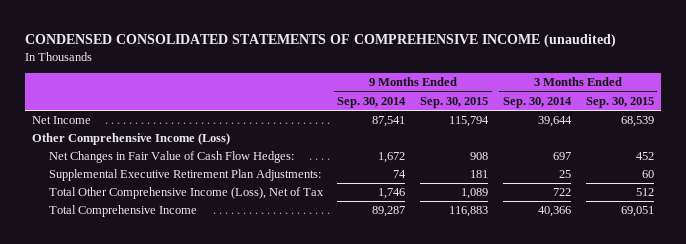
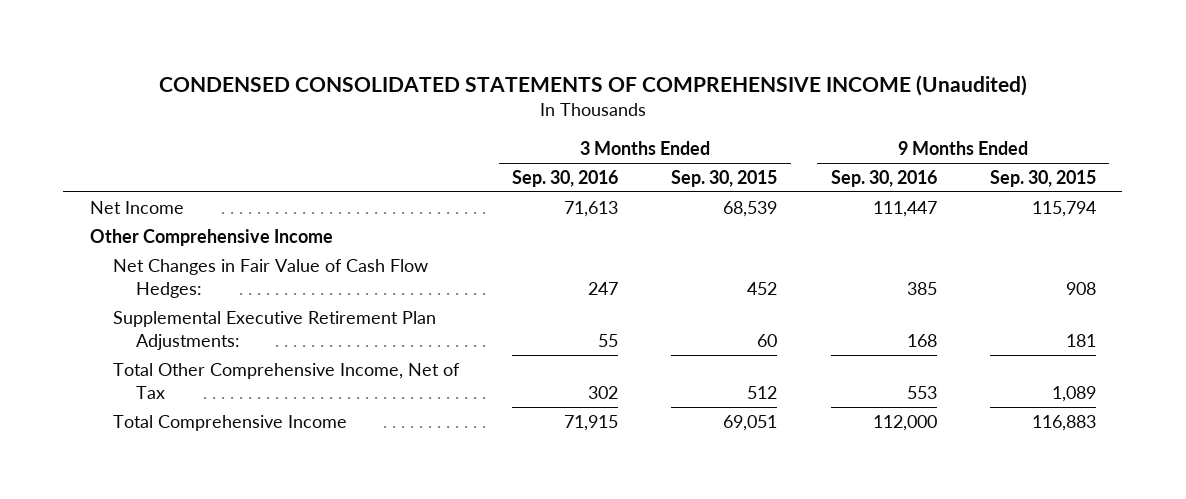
- CONDENSED CONSOLIDATED STATEMENTS OF COMPREHENSIVE INCOME (unaudited)
+ CONDENSED CONSOLIDATED STATEMENTS OF COMPREHENSIVE INCOME (Unaudited)
- | 9 Months Ended Sep. 30, 2014 | 9 Months Ended Sep. 30, 2015 | 3 Months Ended Sep. 30, 2014 | 3 Months Ended Sep. 30, 2015
+ | 3 Months Ended Sep. 30, 2016 | 3 Months Ended Sep. 30, 2015 | 9 Months Ended Sep. 30, 2016 | 9 Months Ended Sep. 30, 2015
- Other Comprehensive Income (Loss)
+ Other Comprehensive Income
- Total Other Comprehensive Income (Loss), Net of Tax | 1,746 | 1,089 | 722 | 512
+ Total Other Comprehensive Income, Net of Tax | 302 | 512 | 553 | 1,089

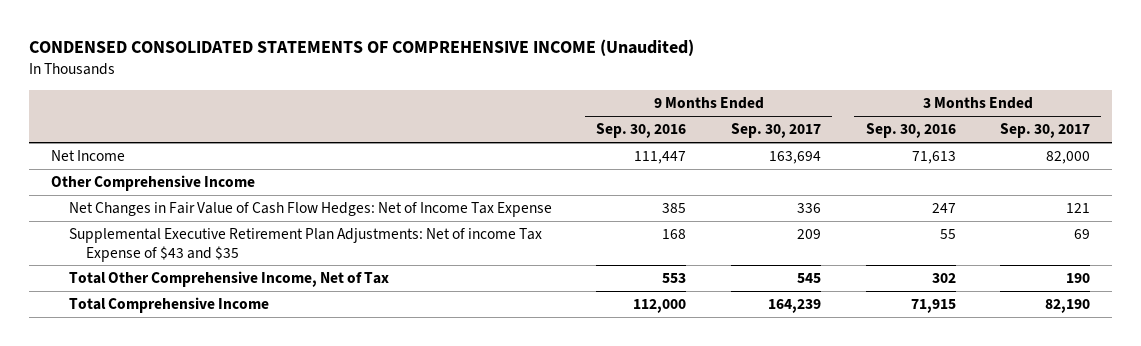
- | 3 Months Ended Sep. 30, 2016 | 3 Months Ended Sep. 30, 2015 | 9 Months Ended Sep. 30, 2016 | 9 Months Ended Sep. 30, 2015
+ | 9 Months Ended Sep. 30, 2016 | 9 Months Ended Sep. 30, 2017 | 3 Months Ended Sep. 30, 2016 | 3 Months Ended Sep. 30, 2017
- Net Changes in Fair Value of Cash Flow Hedges: | 247 | 452 | 385 | 908
- Supplemental Executive Retirement Plan Adjustments: | 55 | 60 | 168 | 181
+ Net Changes in Fair Value of Cash Flow Hedges: Net of Income Tax Expense | 385 | 336 | 247 | 121
+ Supplemental Executive Retirement Plan Adjustments: Net of income Tax Expense of $43 and $35 | 168 | 209 | 55 | 69

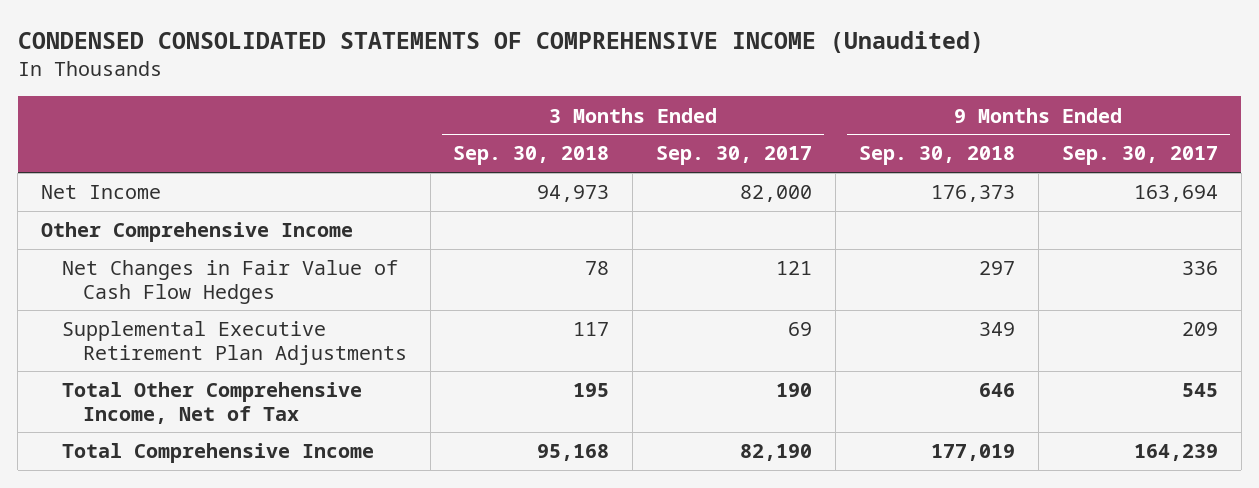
- | 9 Months Ended Sep. 30, 2016 | 9 Months Ended Sep. 30, 2017 | 3 Months Ended Sep. 30, 2016 | 3 Months Ended Sep. 30, 2017
+ | 3 Months Ended Sep. 30, 2018 | 3 Months Ended Sep. 30, 2017 | 9 Months Ended Sep. 30, 2018 | 9 Months Ended Sep. 30, 2017
- Net Changes in Fair Value of Cash Flow Hedges: Net of Income Tax Expense | 385 | 336 | 247 | 121
- Supplemental Executive Retirement Plan Adjustments: Net of income Tax Expense of $43 and $35 | 168 | 209 | 55 | 69
+ Net Changes in Fair Value of Cash Flow Hedges | 78 | 121 | 297 | 336
+ Supplemental Executive Retirement Plan Adjustments | 117 | 69 | 349 | 209

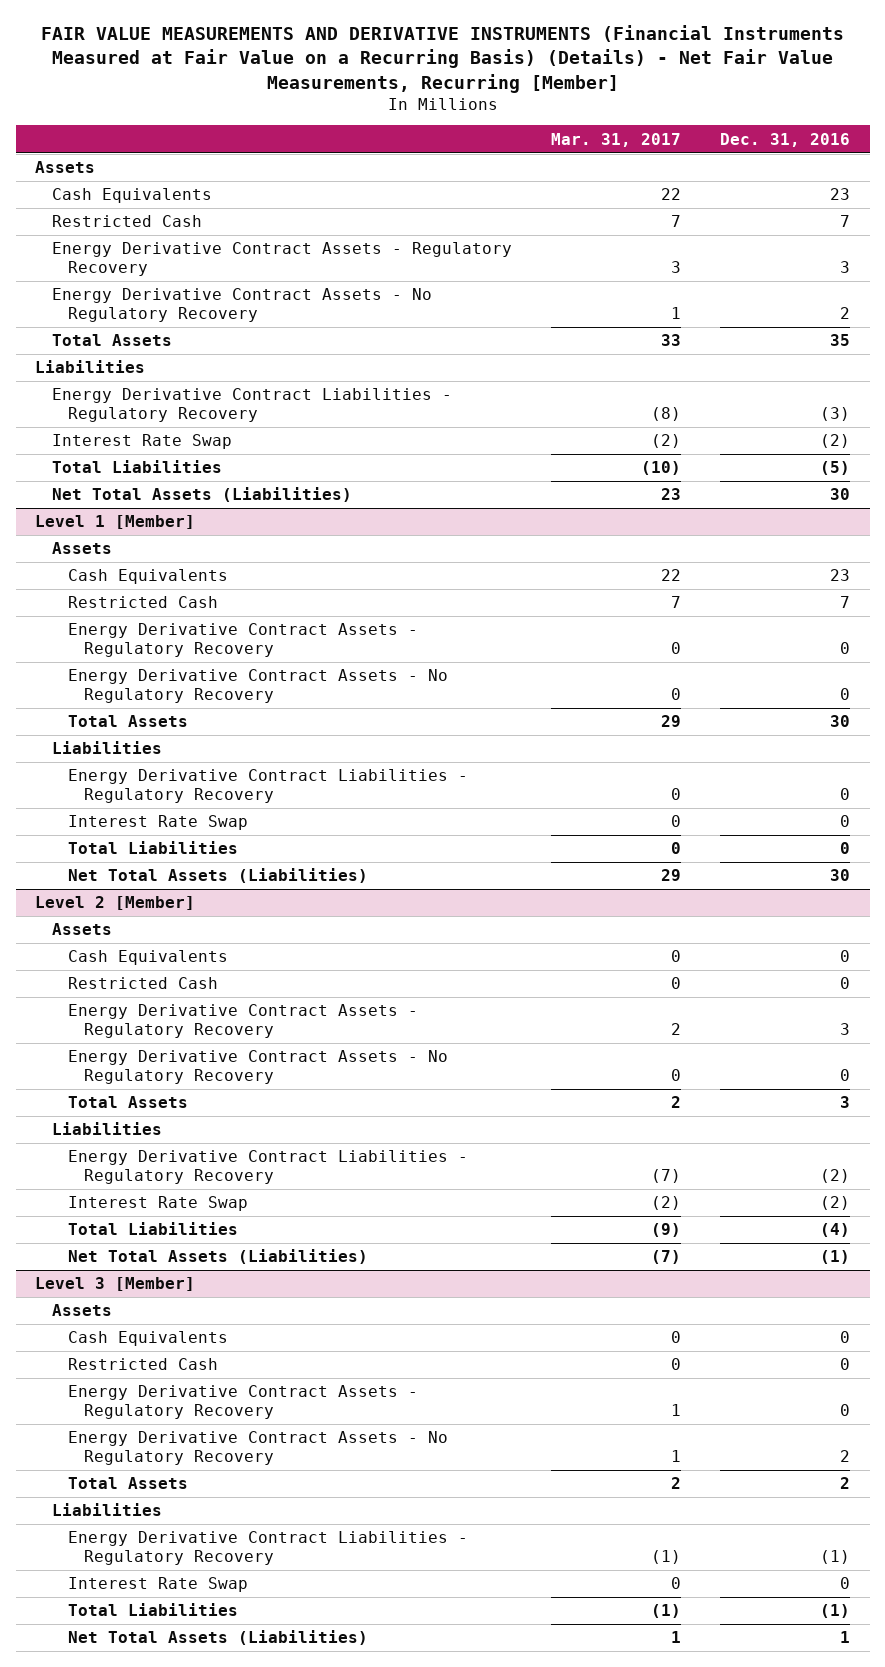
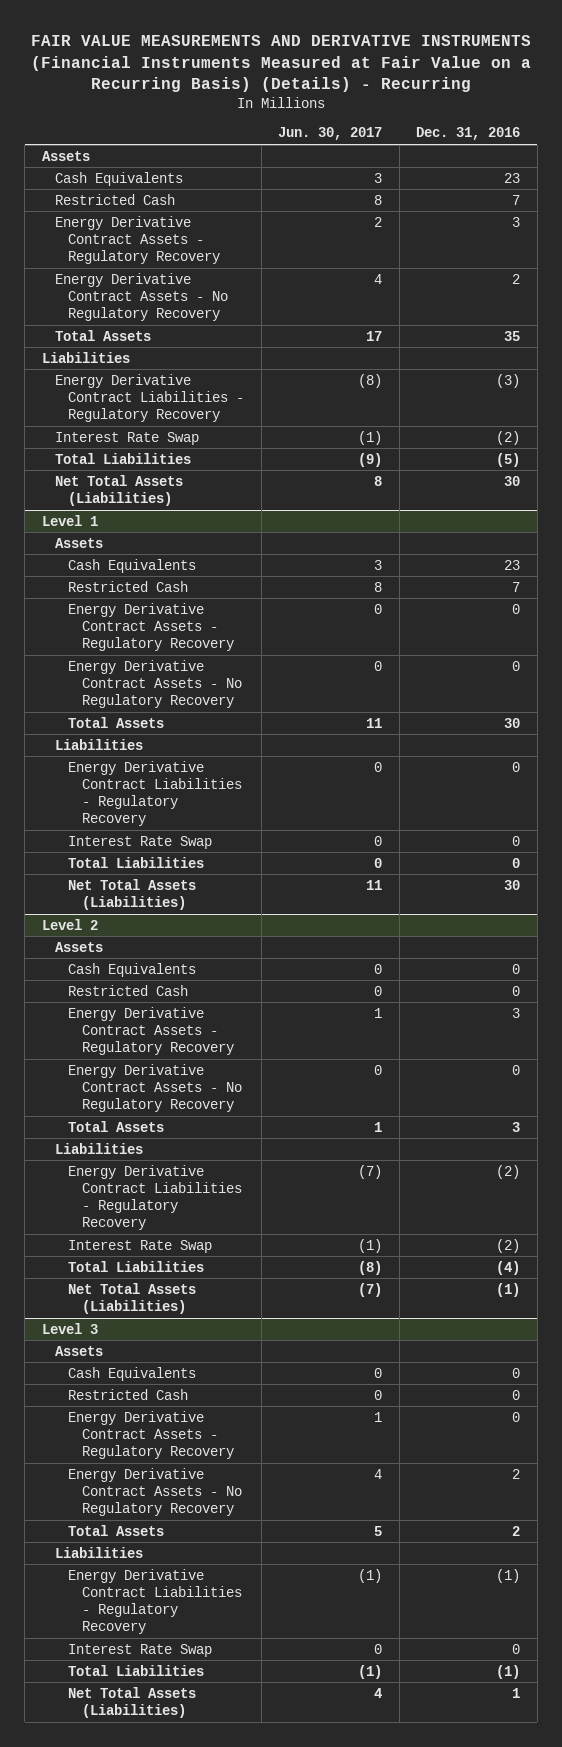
- FAIR VALUE MEASUREMENTS AND DERIVATIVE INSTRUMENTS (Financial Instruments Measured at Fair Value on a Recurring Basis) (Details) - Net Fair Value Measurements, Recurring [Member]
+ FAIR VALUE MEASUREMENTS AND DERIVATIVE INSTRUMENTS (Financial Instruments Measured at Fair Value on a Recurring Basis) (Details) - Recurring
- | Mar. 31, 2017 | Dec. 31, 2016
+ | Jun. 30, 2017 | Dec. 31, 2016
- Level 1 [Member]
+ Level 1
- Level 2 [Member]
+ Level 2
- Level 3 [Member]
+ Level 3

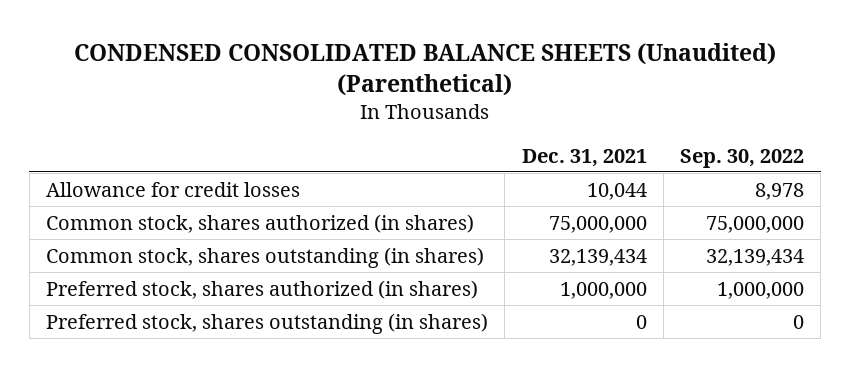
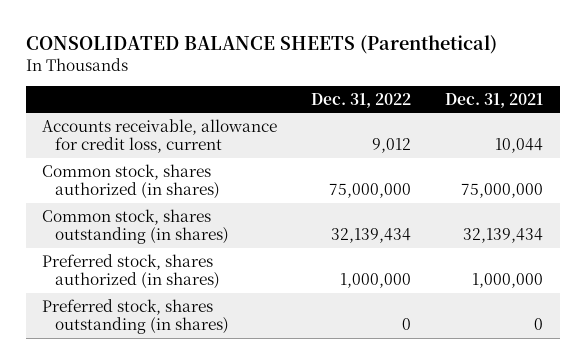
- CONDENSED CONSOLIDATED BALANCE SHEETS (Unaudited) (Parenthetical)
+ CONSOLIDATED BALANCE SHEETS (Parenthetical)
- | Dec. 31, 2021 | Sep. 30, 2022
+ | Dec. 31, 2022 | Dec. 31, 2021
- Allowance for credit losses | 10,044 | 8,978
+ Accounts receivable, allowance for credit loss, current | 9,012 | 10,044

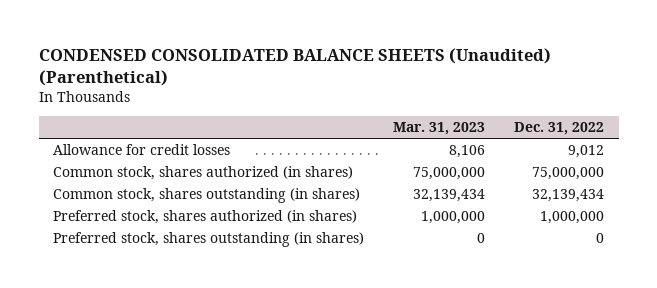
- CONSOLIDATED BALANCE SHEETS (Parenthetical)
+ CONDENSED CONSOLIDATED BALANCE SHEETS (Unaudited) (Parenthetical)
- | Dec. 31, 2022 | Dec. 31, 2021
+ | Mar. 31, 2023 | Dec. 31, 2022
- Accounts receivable, allowance for credit loss, current | 9,012 | 10,044
+ Allowance for credit losses | 8,106 | 9,012

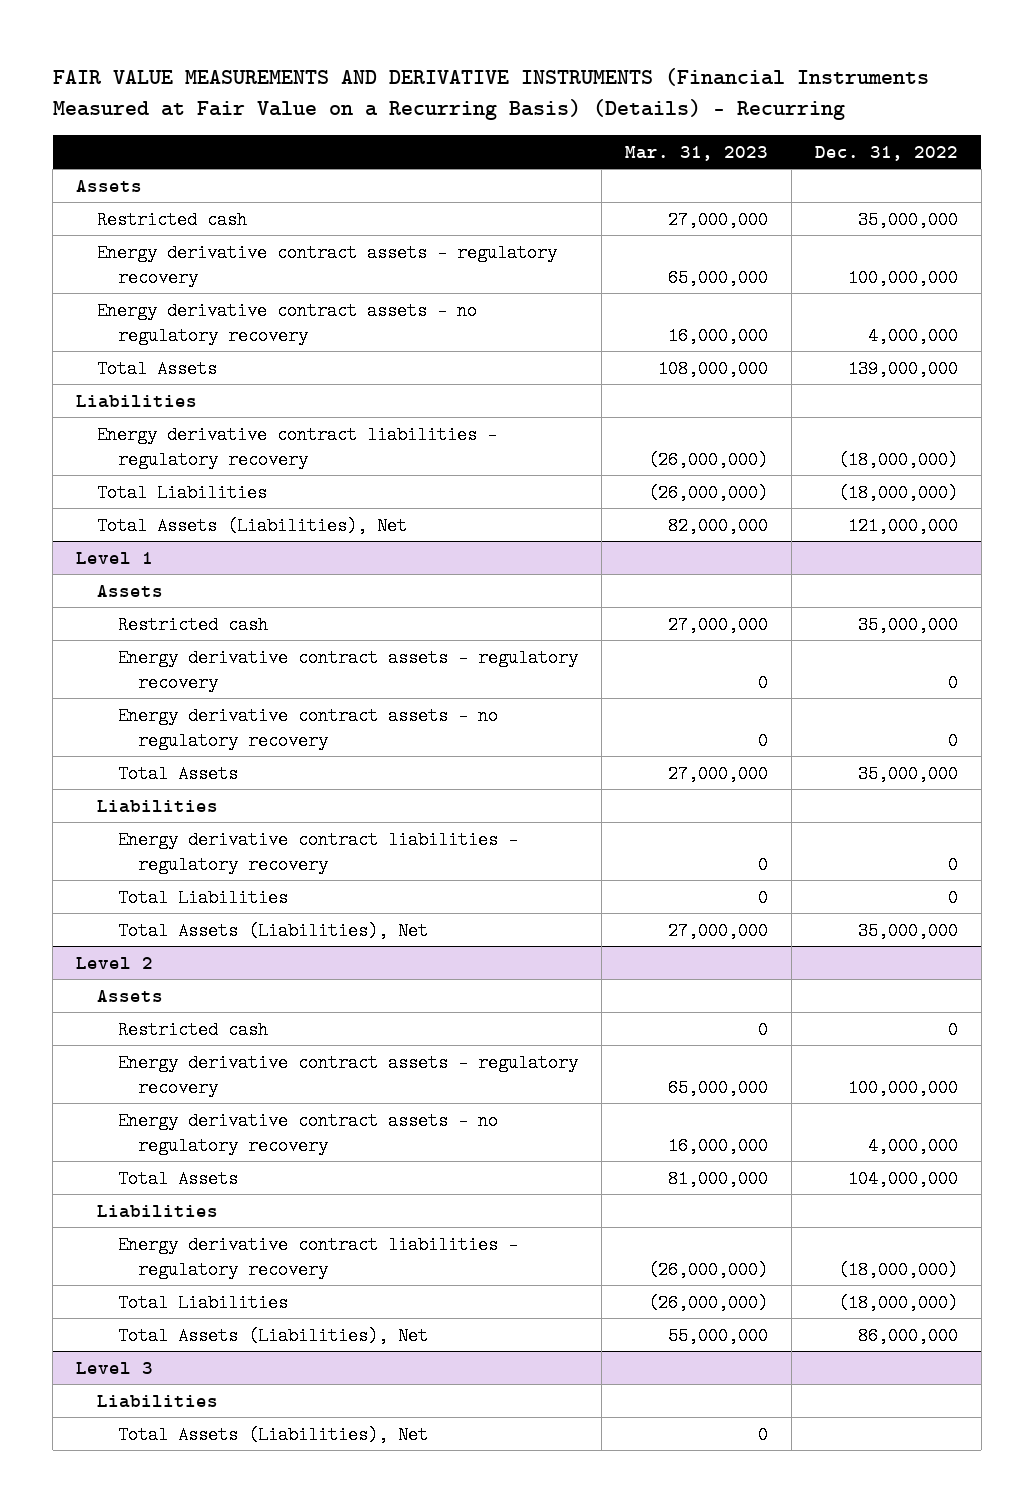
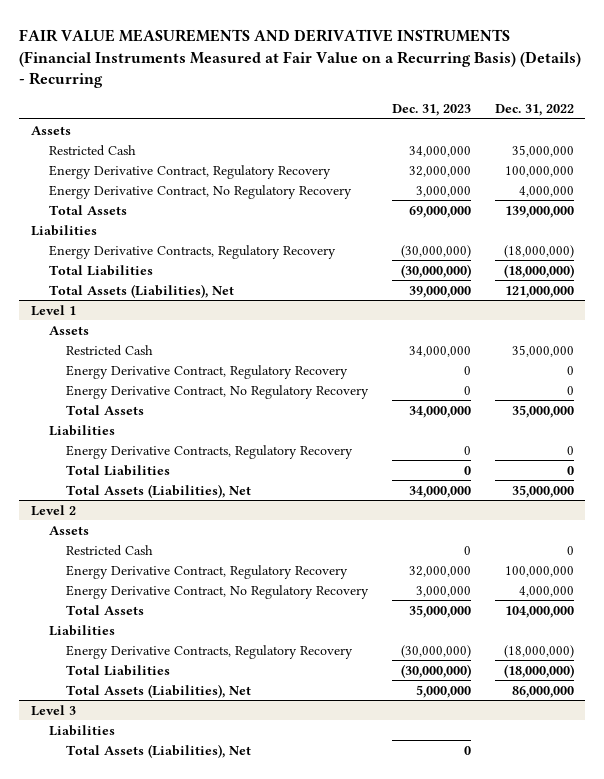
- | Mar. 31, 2023 | Dec. 31, 2022
+ | Dec. 31, 2023 | Dec. 31, 2022
- Restricted cash | 27,000,000 | 35,000,000
- Energy derivative contract assets - regulatory recovery | 65,000,000 | 100,000,000
- Energy derivative contract assets - no regulatory recovery | 16,000,000 | 4,000,000
+ Restricted Cash | 34,000,000 | 35,000,000
+ Energy Derivative Contract, Regulatory Recovery | 32,000,000 | 100,000,000
+ Energy Derivative Contract, No Regulatory Recovery | 3,000,000 | 4,000,000
- Energy derivative contract liabilities - regulatory recovery | (26,000,000) | (18,000,000)
+ Energy Derivative Contracts, Regulatory Recovery | (30,000,000) | (18,000,000)
@ Level 1
- Restricted cash | 27,000,000 | 35,000,000
- Energy derivative contract assets - regulatory recovery | 0 | 0
- Energy derivative contract assets - no regulatory recovery | 0 | 0
+ Restricted Cash | 34,000,000 | 35,000,000
+ Energy Derivative Contract, Regulatory Recovery | 0 | 0
+ Energy Derivative Contract, No Regulatory Recovery | 0 | 0
- Energy derivative contract liabilities - regulatory recovery | 0 | 0
+ Energy Derivative Contracts, Regulatory Recovery | 0 | 0
@ Level 2
- Restricted cash | 0 | 0
- Energy derivative contract assets - regulatory recovery | 65,000,000 | 100,000,000
- Energy derivative contract assets - no regulatory recovery | 16,000,000 | 4,000,000
+ Restricted Cash | 0 | 0
+ Energy Derivative Contract, Regulatory Recovery | 32,000,000 | 100,000,000
+ Energy Derivative Contract, No Regulatory Recovery | 3,000,000 | 4,000,000
- Energy derivative contract liabilities - regulatory recovery | (26,000,000) | (18,000,000)
+ Energy Derivative Contracts, Regulatory Recovery | (30,000,000) | (18,000,000)

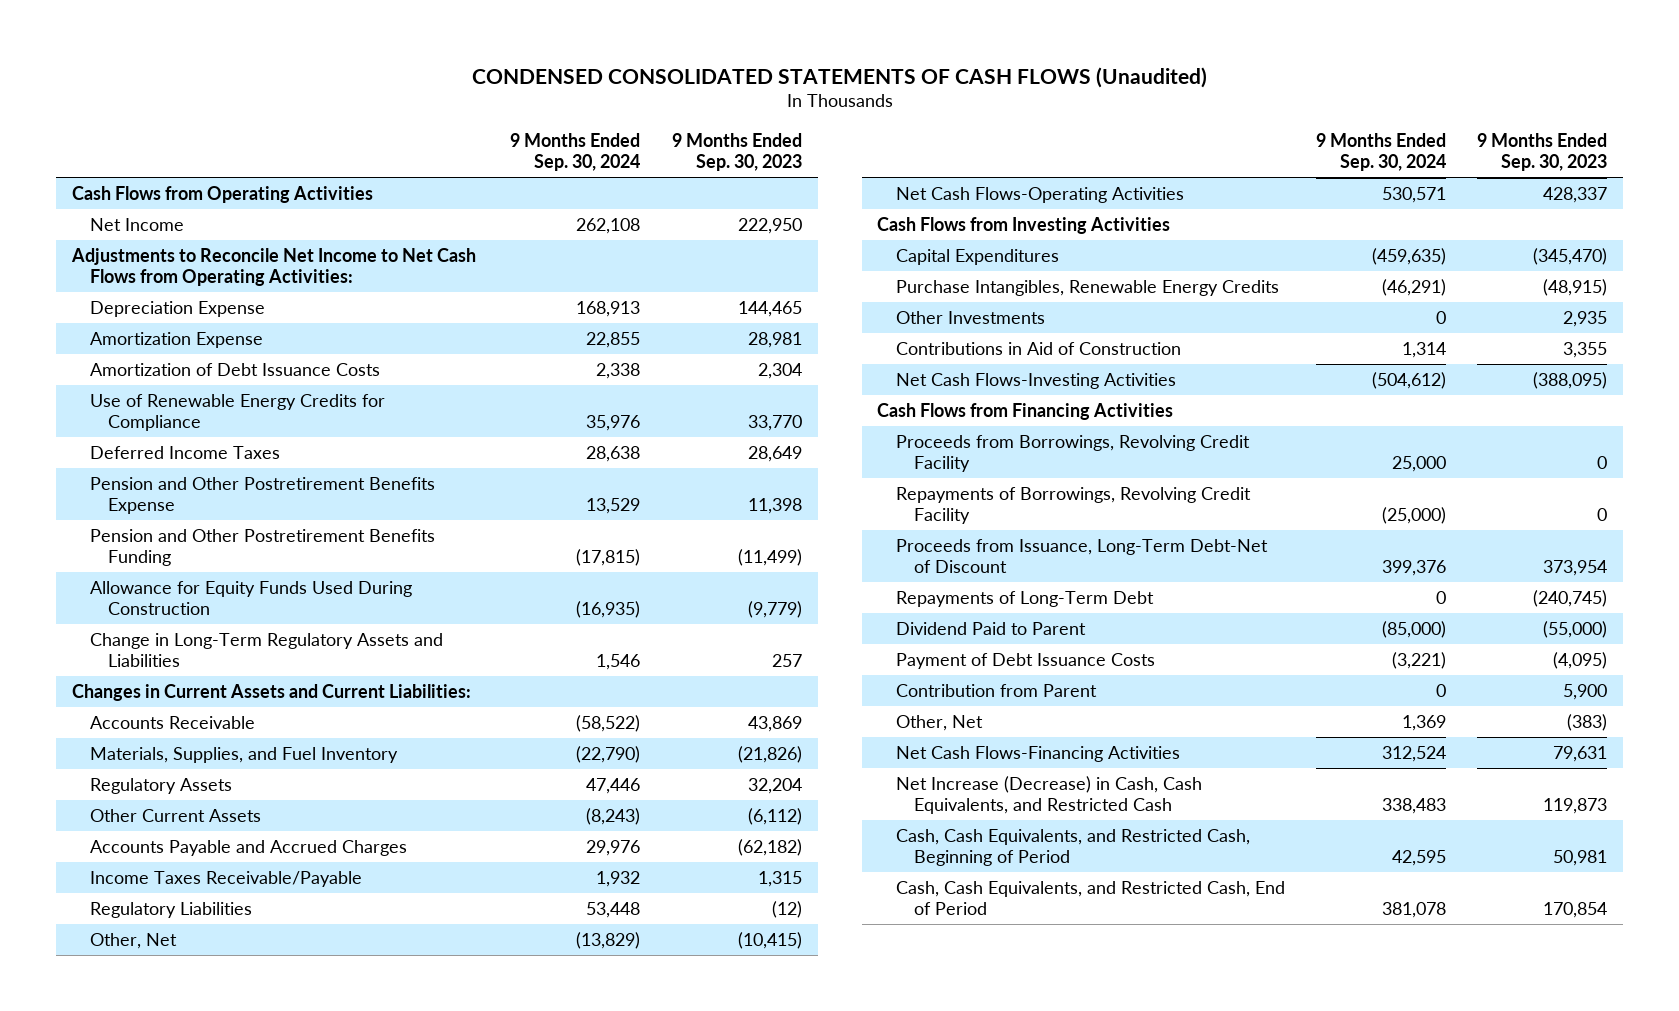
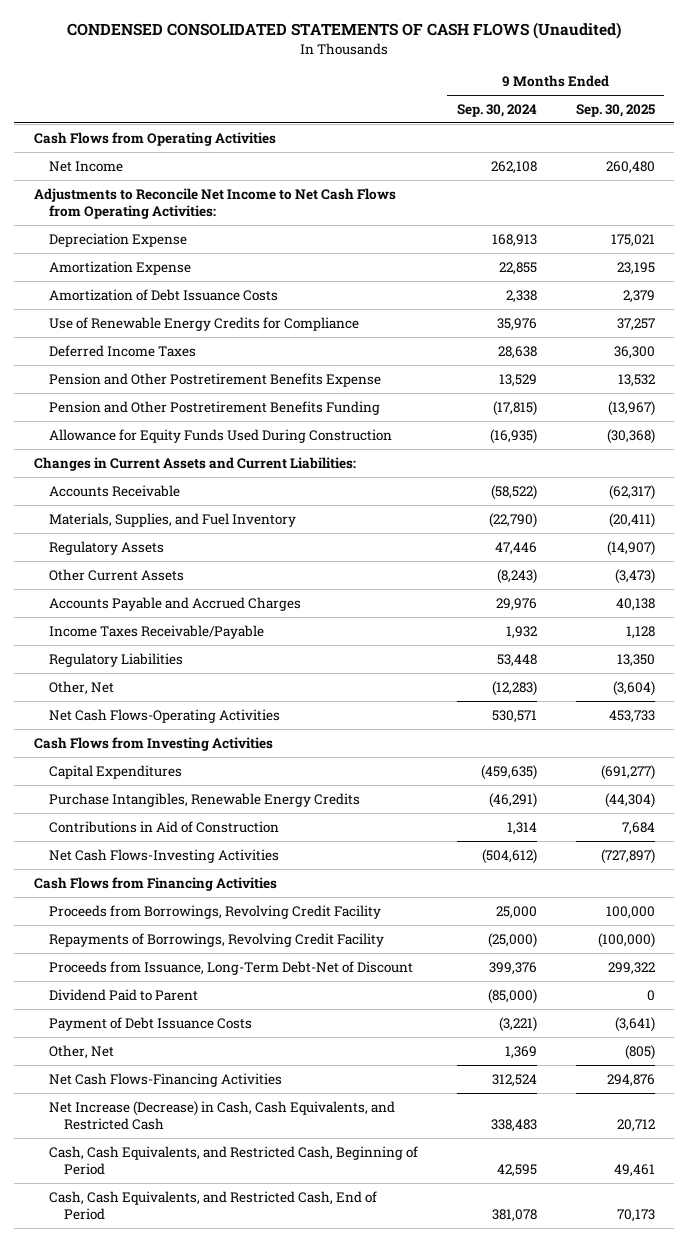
- | 9 Months Ended Sep. 30, 2024 | 9 Months Ended Sep. 30, 2023
+ | 9 Months Ended Sep. 30, 2024 | 9 Months Ended Sep. 30, 2025
- Change in Long-Term Regulatory Assets and Liabilities | 1,546 | 257
- Other, Net | (13,829) | (10,415)
+ Other, Net | (12,283) | (3,604)
- Other Investments | 0 | 2,935
- Repayments of Long-Term Debt | 0 | (240,745)
- Contribution from Parent | 0 | 5,900

